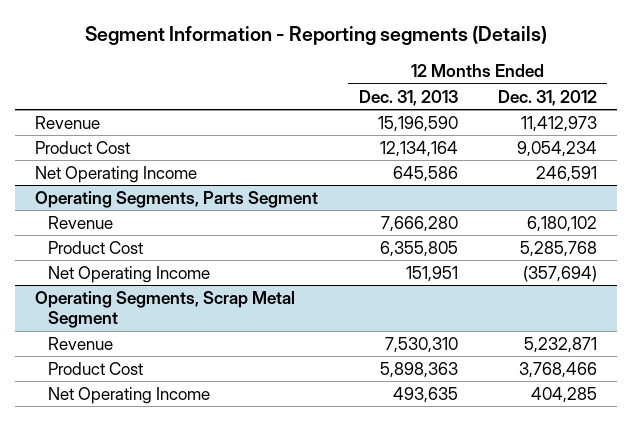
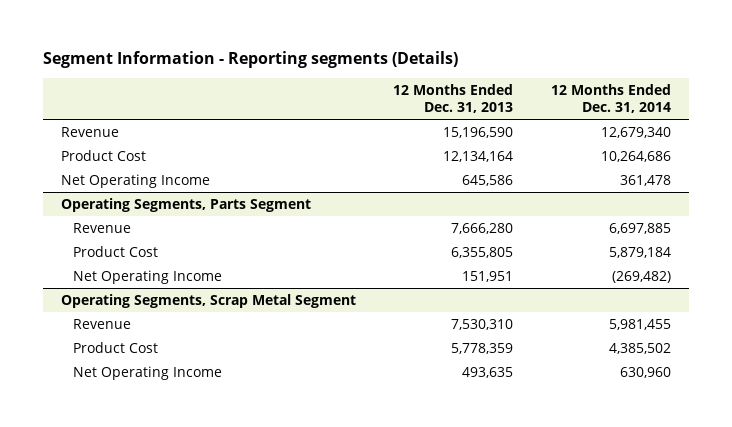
- | 12 Months Ended Dec. 31, 2013 | 12 Months Ended Dec. 31, 2012
+ | 12 Months Ended Dec. 31, 2013 | 12 Months Ended Dec. 31, 2014
@ Operating Segments, Scrap Metal Segment
- Product Cost | 5,898,363 | 3,768,466
+ Product Cost | 5,778,359 | 4,385,502

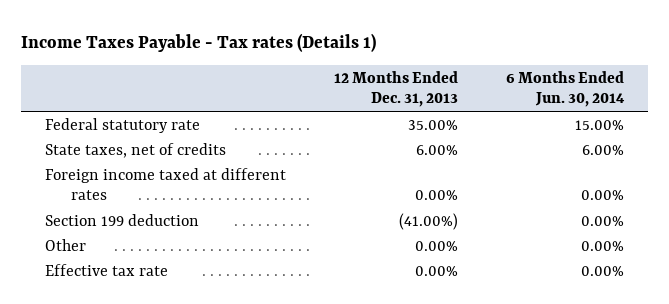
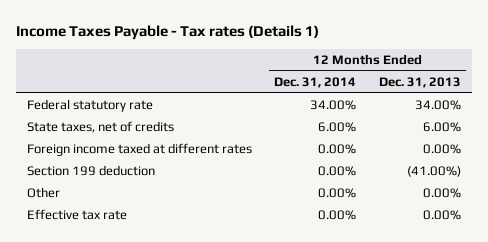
- | 12 Months Ended Dec. 31, 2013 | 6 Months Ended Jun. 30, 2014
+ | 12 Months Ended Dec. 31, 2014 | 12 Months Ended Dec. 31, 2013
- Federal statutory rate | 35.00% | 15.00%
+ Federal statutory rate | 34.00% | 34.00%

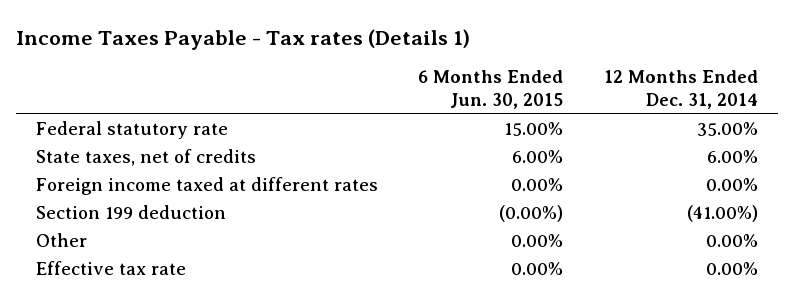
- | 12 Months Ended Dec. 31, 2014 | 12 Months Ended Dec. 31, 2013
+ | 6 Months Ended Jun. 30, 2015 | 12 Months Ended Dec. 31, 2014
- Federal statutory rate | 34.00% | 34.00%
+ Federal statutory rate | 15.00% | 35.00%
- Section 199 deduction | 0.00% | (41.00%)
+ Section 199 deduction | (0.00%) | (41.00%)

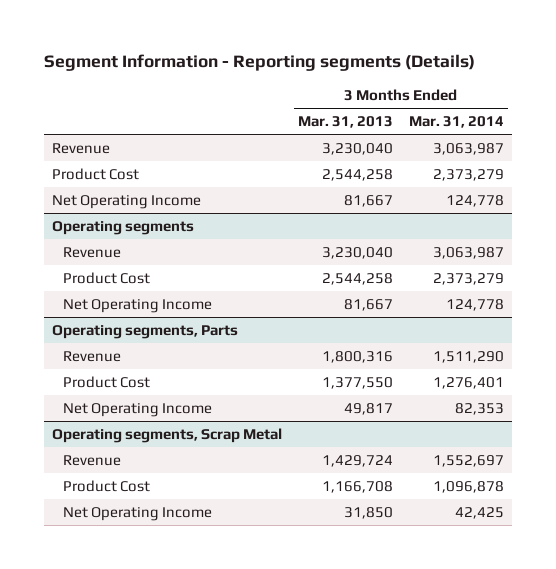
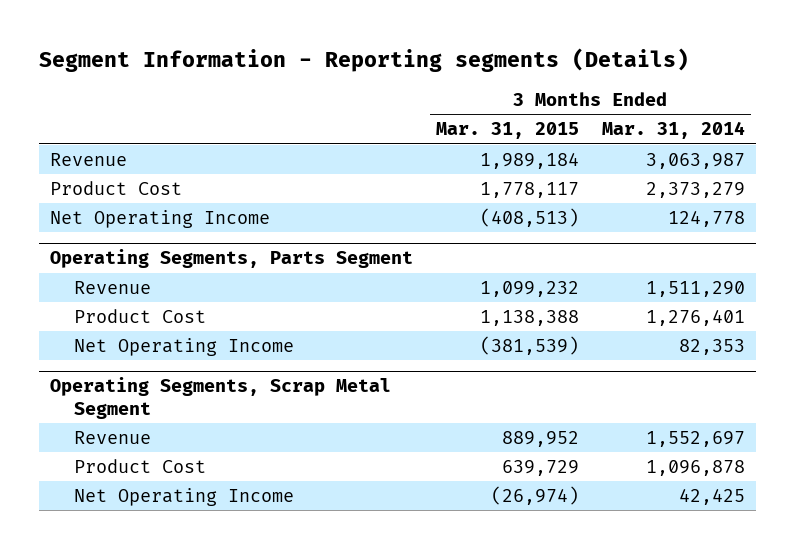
- | 3 Months Ended Mar. 31, 2013 | 3 Months Ended Mar. 31, 2014
+ | 3 Months Ended Mar. 31, 2015 | 3 Months Ended Mar. 31, 2014
- Operating segments
- Revenue | 3,230,040 | 3,063,987
- Product Cost | 2,544,258 | 2,373,279
- Net Operating Income | 81,667 | 124,778
- Operating segments, Parts
+ Operating Segments, Parts Segment
- Operating segments, Scrap Metal
+ Operating Segments, Scrap Metal Segment

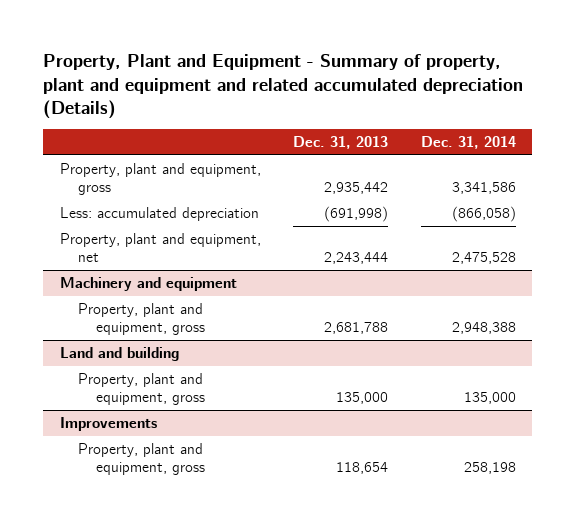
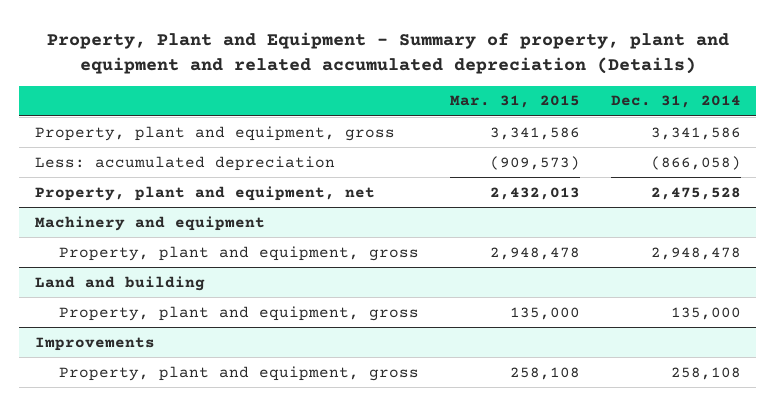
- | Dec. 31, 2013 | Dec. 31, 2014
+ | Mar. 31, 2015 | Dec. 31, 2014
@ Machinery and equipment
- Property, plant and equipment, gross | 2,681,788 | 2,948,388
+ Property, plant and equipment, gross | 2,948,478 | 2,948,478
@ Improvements
- Property, plant and equipment, gross | 118,654 | 258,198
+ Property, plant and equipment, gross | 258,108 | 258,108

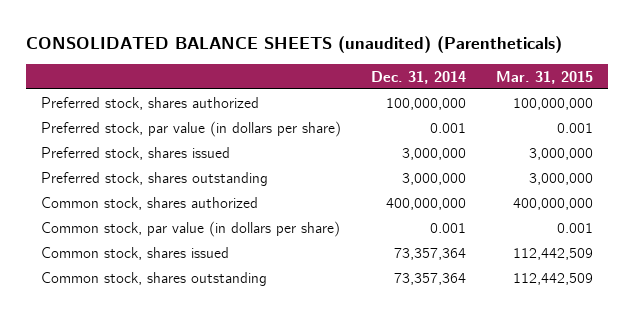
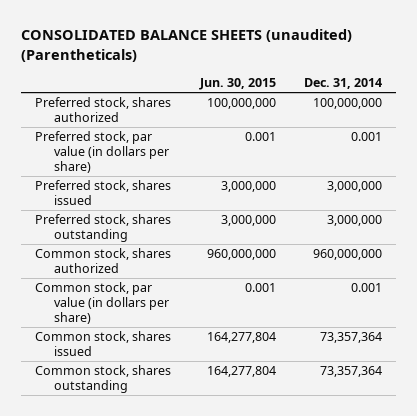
- | Dec. 31, 2014 | Mar. 31, 2015
+ | Jun. 30, 2015 | Dec. 31, 2014
- Common stock, shares authorized | 400,000,000 | 400,000,000
+ Common stock, shares authorized | 960,000,000 | 960,000,000

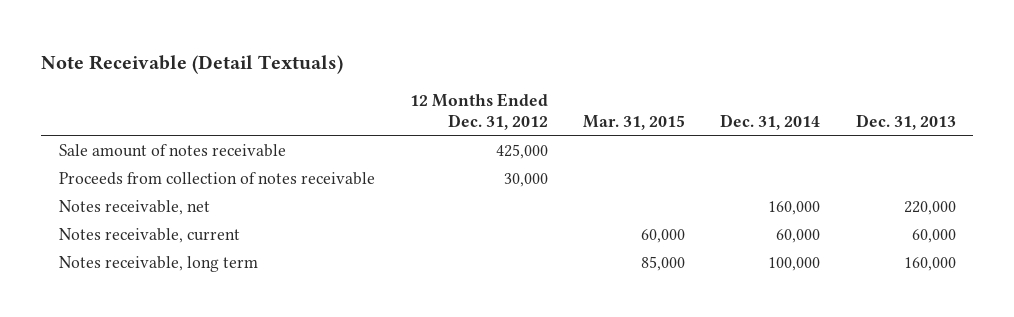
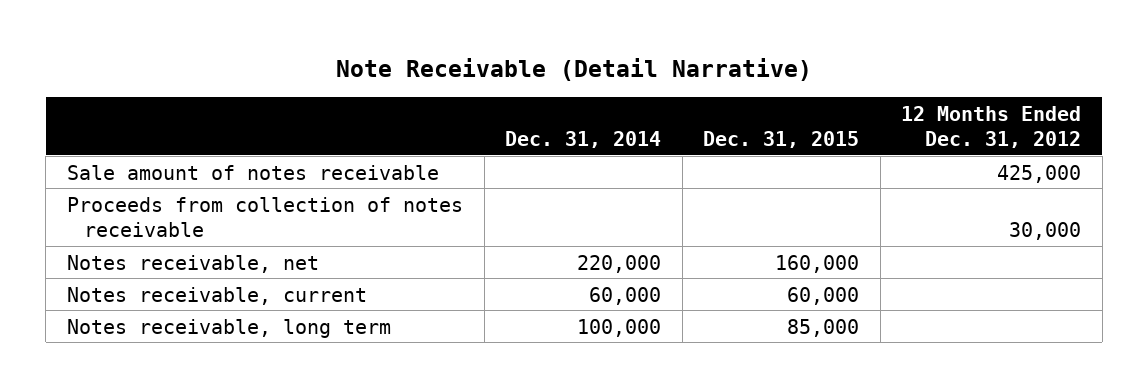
- Note Receivable (Detail Textuals)
+ Note Receivable (Detail Narrative)
- | 12 Months Ended Dec. 31, 2012 | Mar. 31, 2015 | Dec. 31, 2014 | Dec. 31, 2013
+ | Dec. 31, 2014 | Dec. 31, 2015 | 12 Months Ended Dec. 31, 2012
- Notes receivable, net | | | 160,000 | 220,000
+ Notes receivable, net | 220,000 | 160,000 |

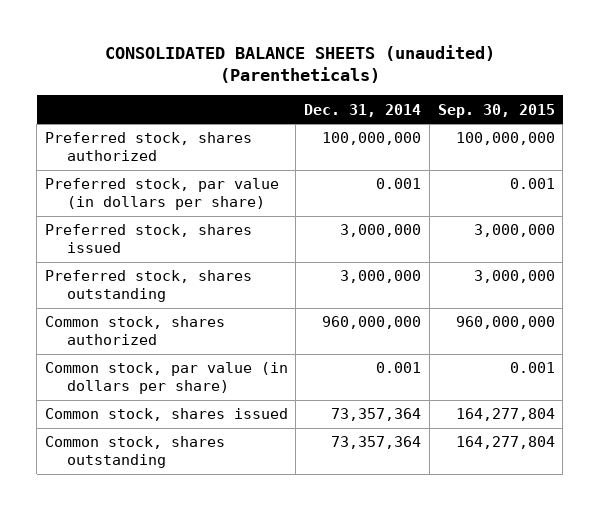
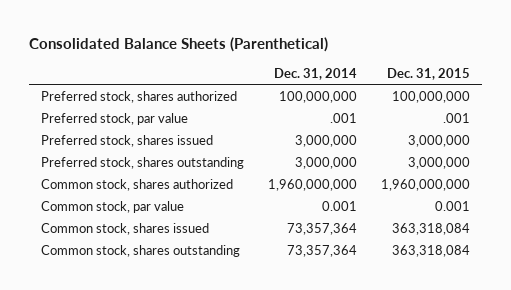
- CONSOLIDATED BALANCE SHEETS (unaudited) (Parentheticals)
+ Consolidated Balance Sheets (Parenthetical)
- | Dec. 31, 2014 | Sep. 30, 2015
+ | Dec. 31, 2014 | Dec. 31, 2015
- Preferred stock, par value (in dollars per share) | 0.001 | 0.001
+ Preferred stock, par value | .001 | .001
- Common stock, shares authorized | 960,000,000 | 960,000,000
- Common stock, par value (in dollars per share) | 0.001 | 0.001
+ Common stock, shares authorized | 1,960,000,000 | 1,960,000,000
+ Common stock, par value | 0.001 | 0.001

